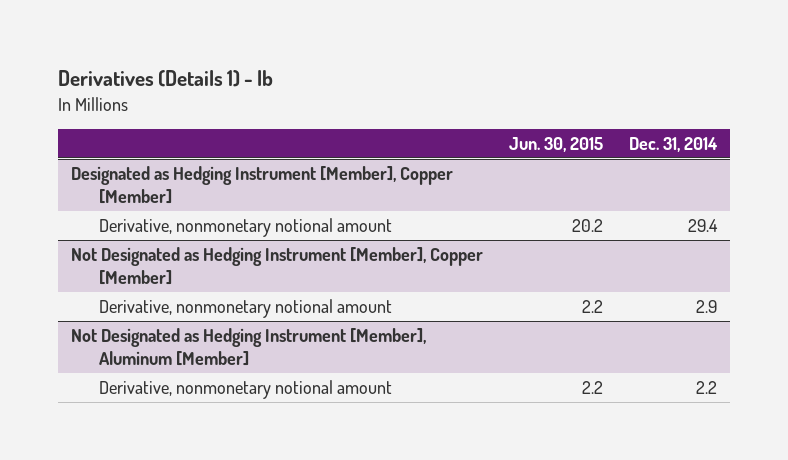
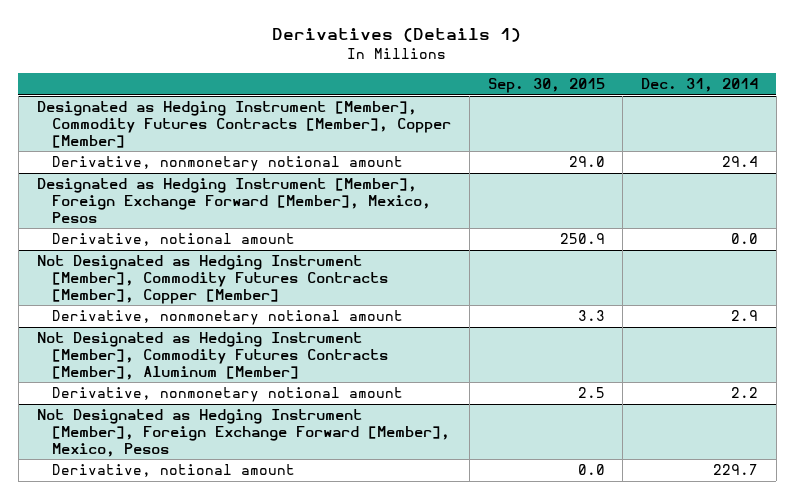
- Derivatives (Details 1) - lb
+ Derivatives (Details 1)
- | Jun. 30, 2015 | Dec. 31, 2014
+ | Sep. 30, 2015 | Dec. 31, 2014
- Designated as Hedging Instrument [Member], Copper [Member]
+ Designated as Hedging Instrument [Member], Commodity Futures Contracts [Member], Copper [Member]
- Not Designated as Hedging Instrument [Member], Copper [Member]
+ Designated as Hedging Instrument [Member], Foreign Exchange Forward [Member], Mexico, Pesos
+ Derivative, notional amount | 250.9 | 0.0
+ Not Designated as Hedging Instrument [Member], Commodity Futures Contracts [Member], Copper [Member]
- Not Designated as Hedging Instrument [Member], Aluminum [Member]
+ Not Designated as Hedging Instrument [Member], Commodity Futures Contracts [Member], Aluminum [Member]
+ Not Designated as Hedging Instrument [Member], Foreign Exchange Forward [Member], Mexico, Pesos
+ Derivative, notional amount | 0.0 | 229.7

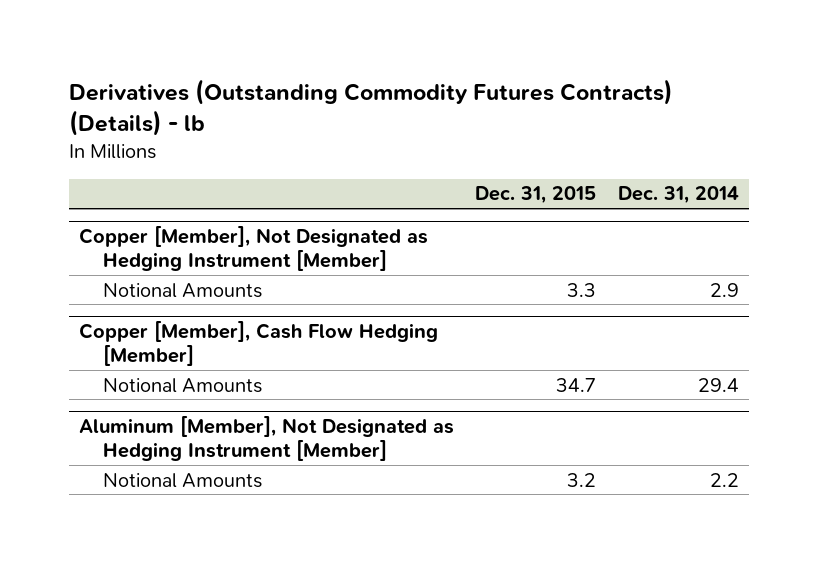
- Derivatives (Details 1)
+ Derivatives (Outstanding Commodity Futures Contracts) (Details) - lb
- | Sep. 30, 2015 | Dec. 31, 2014
+ | Dec. 31, 2015 | Dec. 31, 2014
- Designated as Hedging Instrument [Member], Commodity Futures Contracts [Member], Copper [Member]
- Derivative, nonmonetary notional amount | 29.0 | 29.4
- Designated as Hedging Instrument [Member], Foreign Exchange Forward [Member], Mexico, Pesos
- Derivative, notional amount | 250.9 | 0.0
- Not Designated as Hedging Instrument [Member], Commodity Futures Contracts [Member], Copper [Member]
- Derivative, nonmonetary notional amount | 3.3 | 2.9
- Not Designated as Hedging Instrument [Member], Commodity Futures Contracts [Member], Aluminum [Member]
- Derivative, nonmonetary notional amount | 2.5 | 2.2
- Not Designated as Hedging Instrument [Member], Foreign Exchange Forward [Member], Mexico, Pesos
- Derivative, notional amount | 0.0 | 229.7
+ Copper [Member], Not Designated as Hedging Instrument [Member]
+ Notional Amounts | 3.3 | 2.9
+ Copper [Member], Cash Flow Hedging [Member]
+ Notional Amounts | 34.7 | 29.4
+ Aluminum [Member], Not Designated as Hedging Instrument [Member]
+ Notional Amounts | 3.2 | 2.2

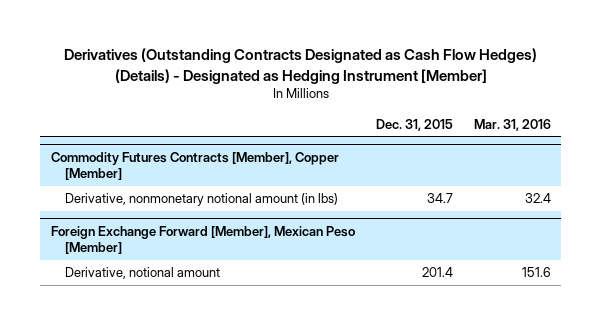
- Derivatives (Outstanding Commodity Futures Contracts) (Details) - lb
+ Derivatives (Outstanding Contracts Designated as Cash Flow Hedges) (Details) - Designated as Hedging Instrument [Member]
- | Dec. 31, 2015 | Dec. 31, 2014
+ | Dec. 31, 2015 | Mar. 31, 2016
- Copper [Member], Not Designated as Hedging Instrument [Member]
- Notional Amounts | 3.3 | 2.9
- Copper [Member], Cash Flow Hedging [Member]
- Notional Amounts | 34.7 | 29.4
- Aluminum [Member], Not Designated as Hedging Instrument [Member]
- Notional Amounts | 3.2 | 2.2
+ Commodity Futures Contracts [Member], Copper [Member]
+ Derivative, nonmonetary notional amount (in lbs) | 34.7 | 32.4
+ Foreign Exchange Forward [Member], Mexican Peso [Member]
+ Derivative, notional amount | 201.4 | 151.6

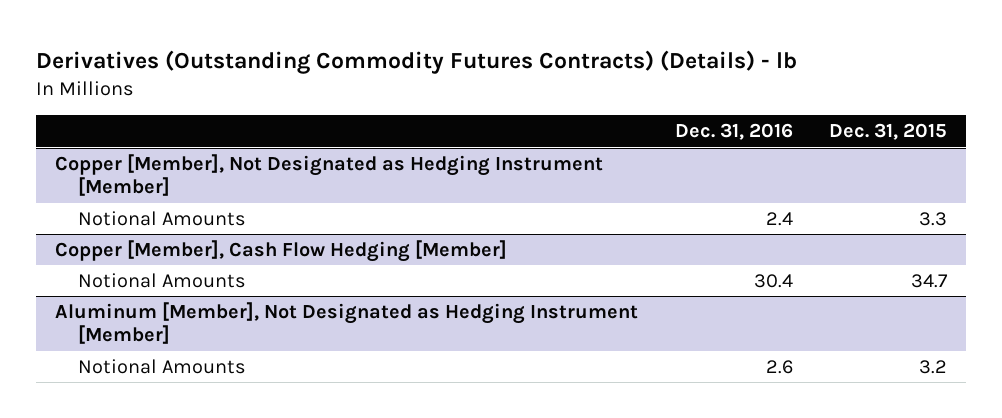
- Derivatives (Outstanding Contracts Designated as Cash Flow Hedges) (Details) - Designated as Hedging Instrument [Member]
+ Derivatives (Outstanding Commodity Futures Contracts) (Details) - lb
- | Dec. 31, 2015 | Mar. 31, 2016
+ | Dec. 31, 2016 | Dec. 31, 2015
- Commodity Futures Contracts [Member], Copper [Member]
- Derivative, nonmonetary notional amount (in lbs) | 34.7 | 32.4
- Foreign Exchange Forward [Member], Mexican Peso [Member]
- Derivative, notional amount | 201.4 | 151.6
+ Copper [Member], Not Designated as Hedging Instrument [Member]
+ Notional Amounts | 2.4 | 3.3
+ Copper [Member], Cash Flow Hedging [Member]
+ Notional Amounts | 30.4 | 34.7
+ Aluminum [Member], Not Designated as Hedging Instrument [Member]
+ Notional Amounts | 2.6 | 3.2

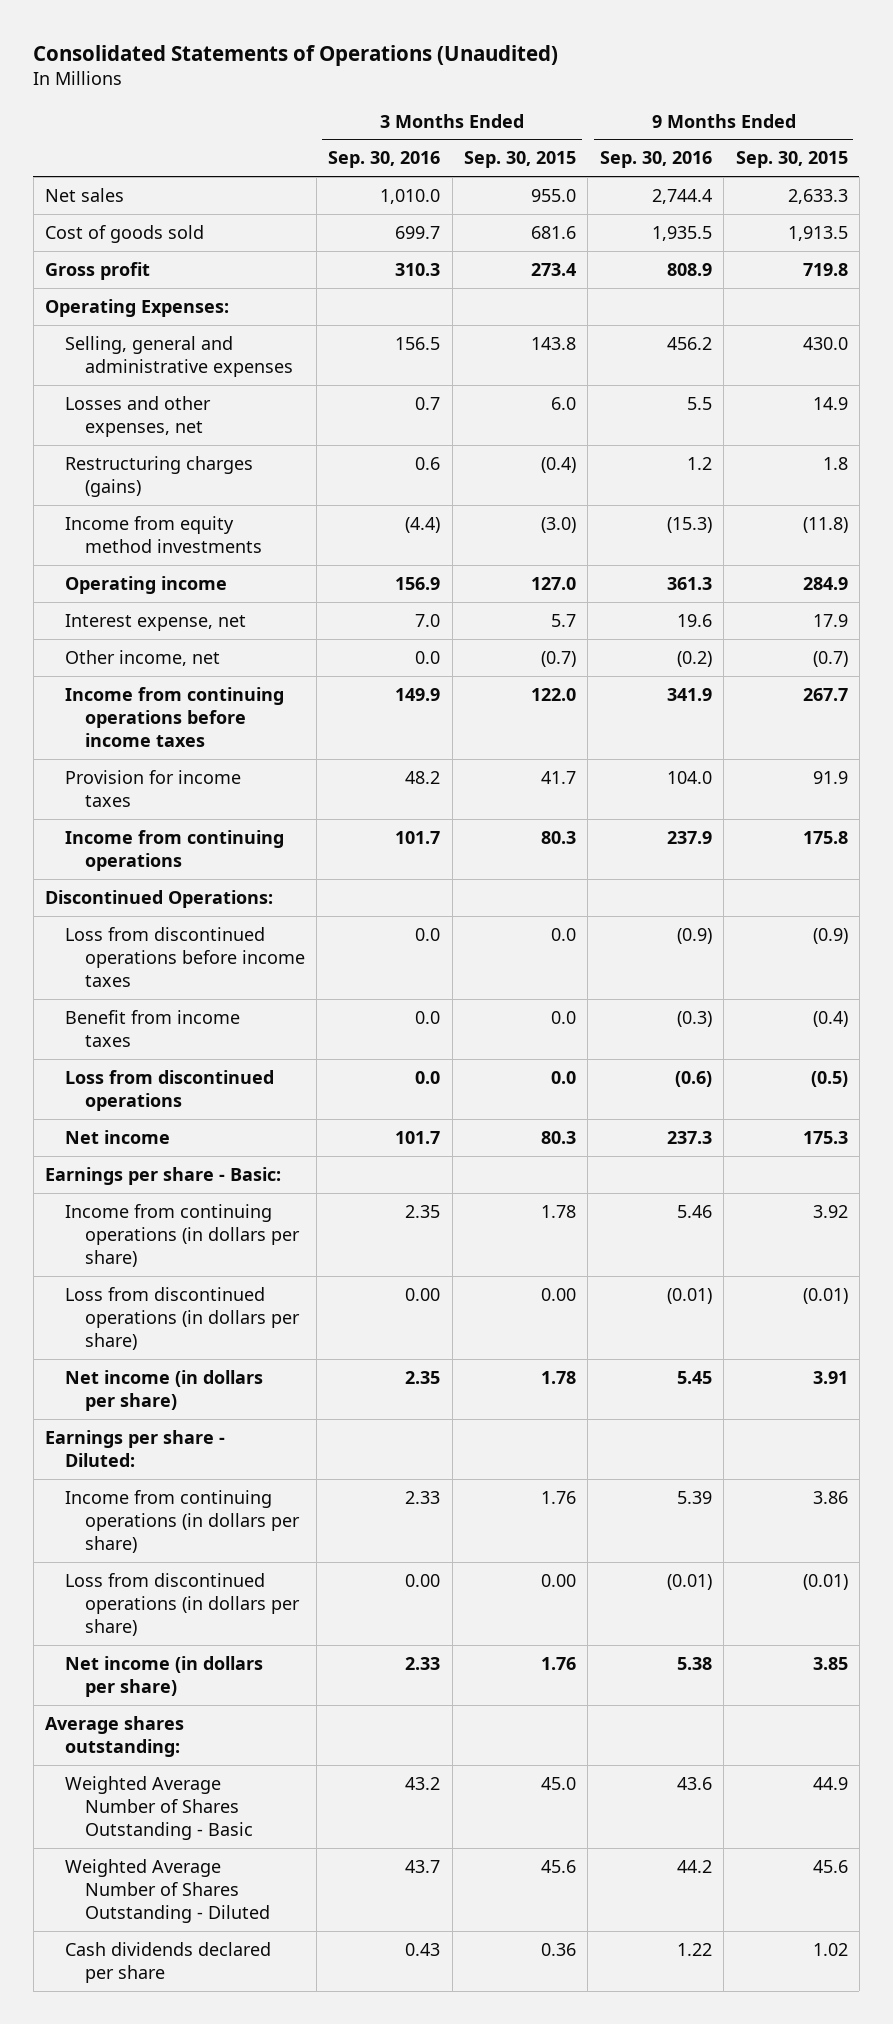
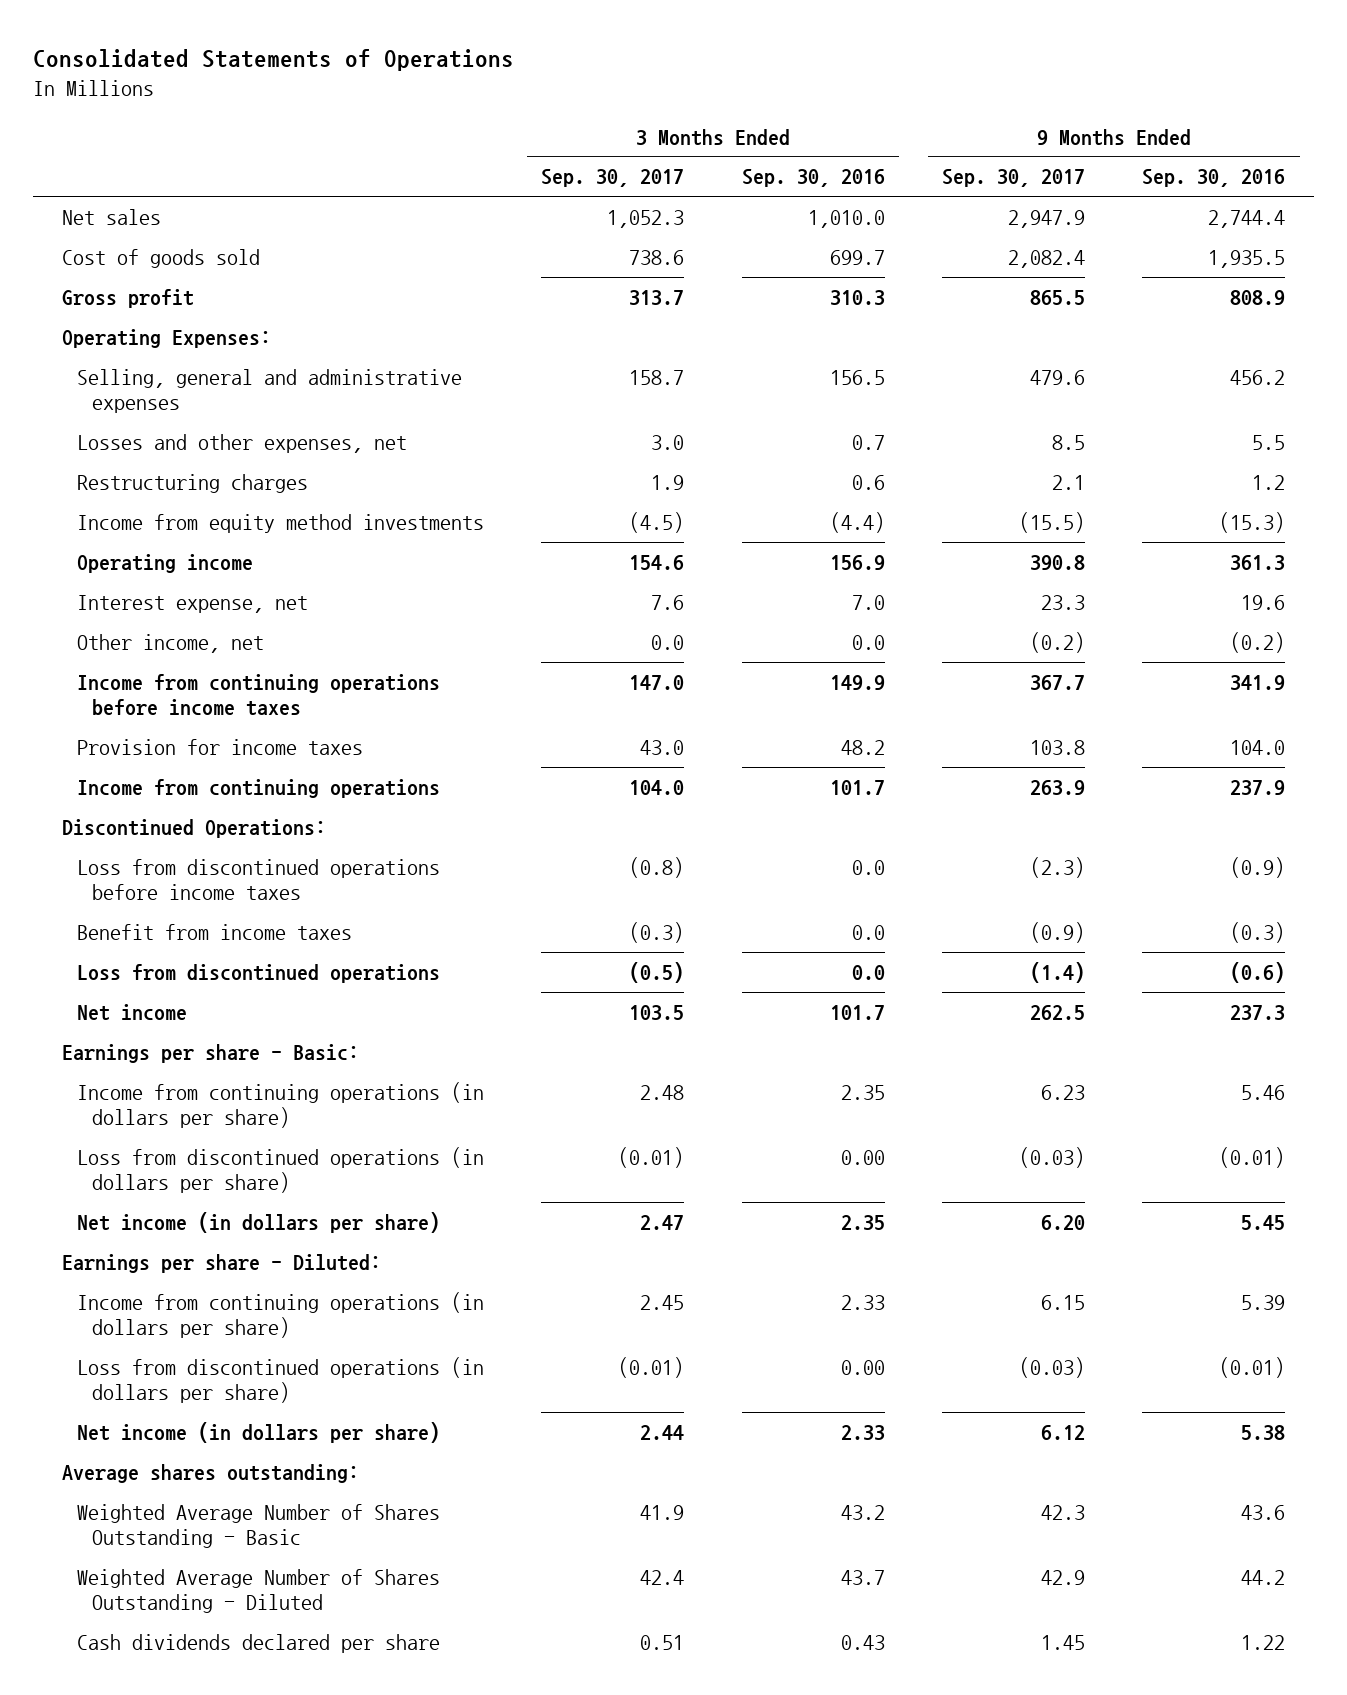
- Consolidated Statements of Operations (Unaudited)
+ Consolidated Statements of Operations
- | 3 Months Ended Sep. 30, 2016 | 3 Months Ended Sep. 30, 2015 | 9 Months Ended Sep. 30, 2016 | 9 Months Ended Sep. 30, 2015
+ | 3 Months Ended Sep. 30, 2017 | 3 Months Ended Sep. 30, 2016 | 9 Months Ended Sep. 30, 2017 | 9 Months Ended Sep. 30, 2016
- Restructuring charges (gains) | 0.6 | (0.4) | 1.2 | 1.8
+ Restructuring charges | 1.9 | 0.6 | 2.1 | 1.2

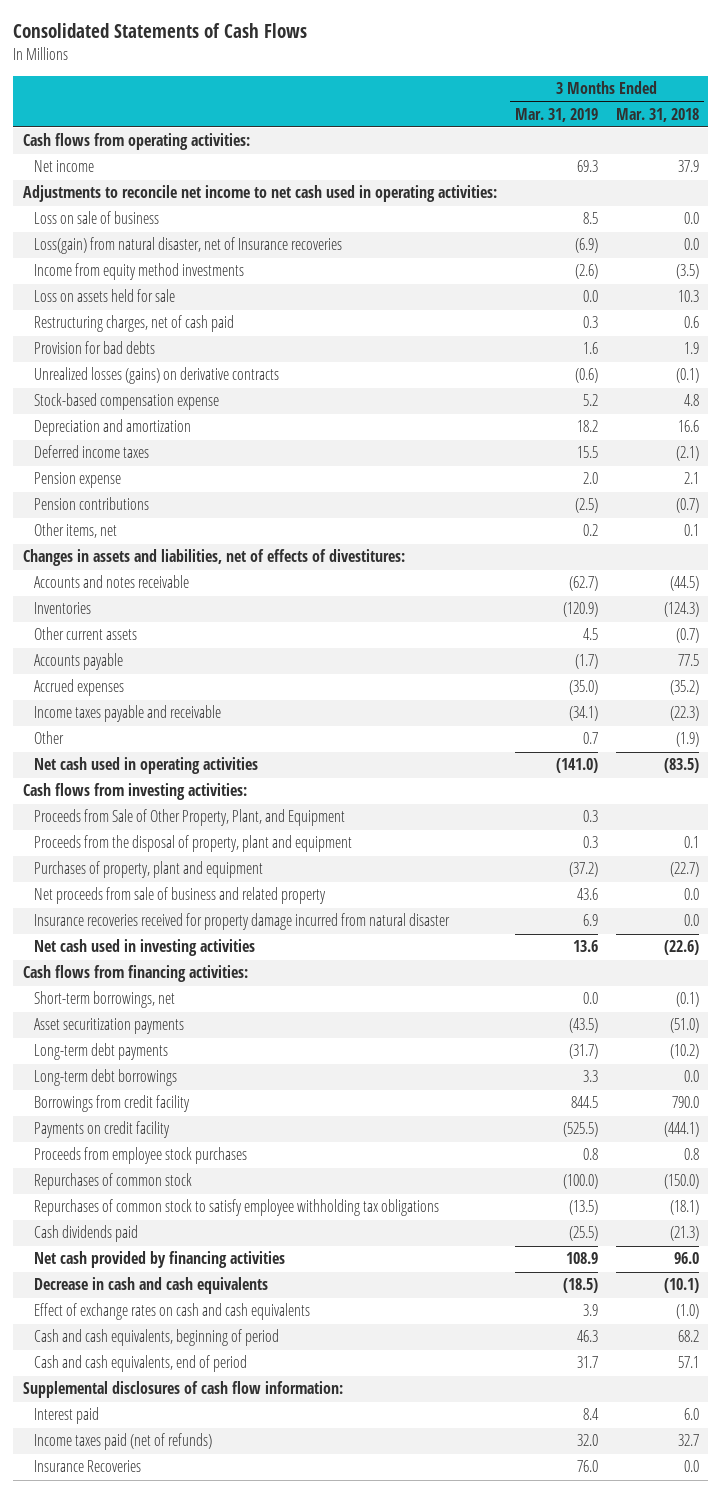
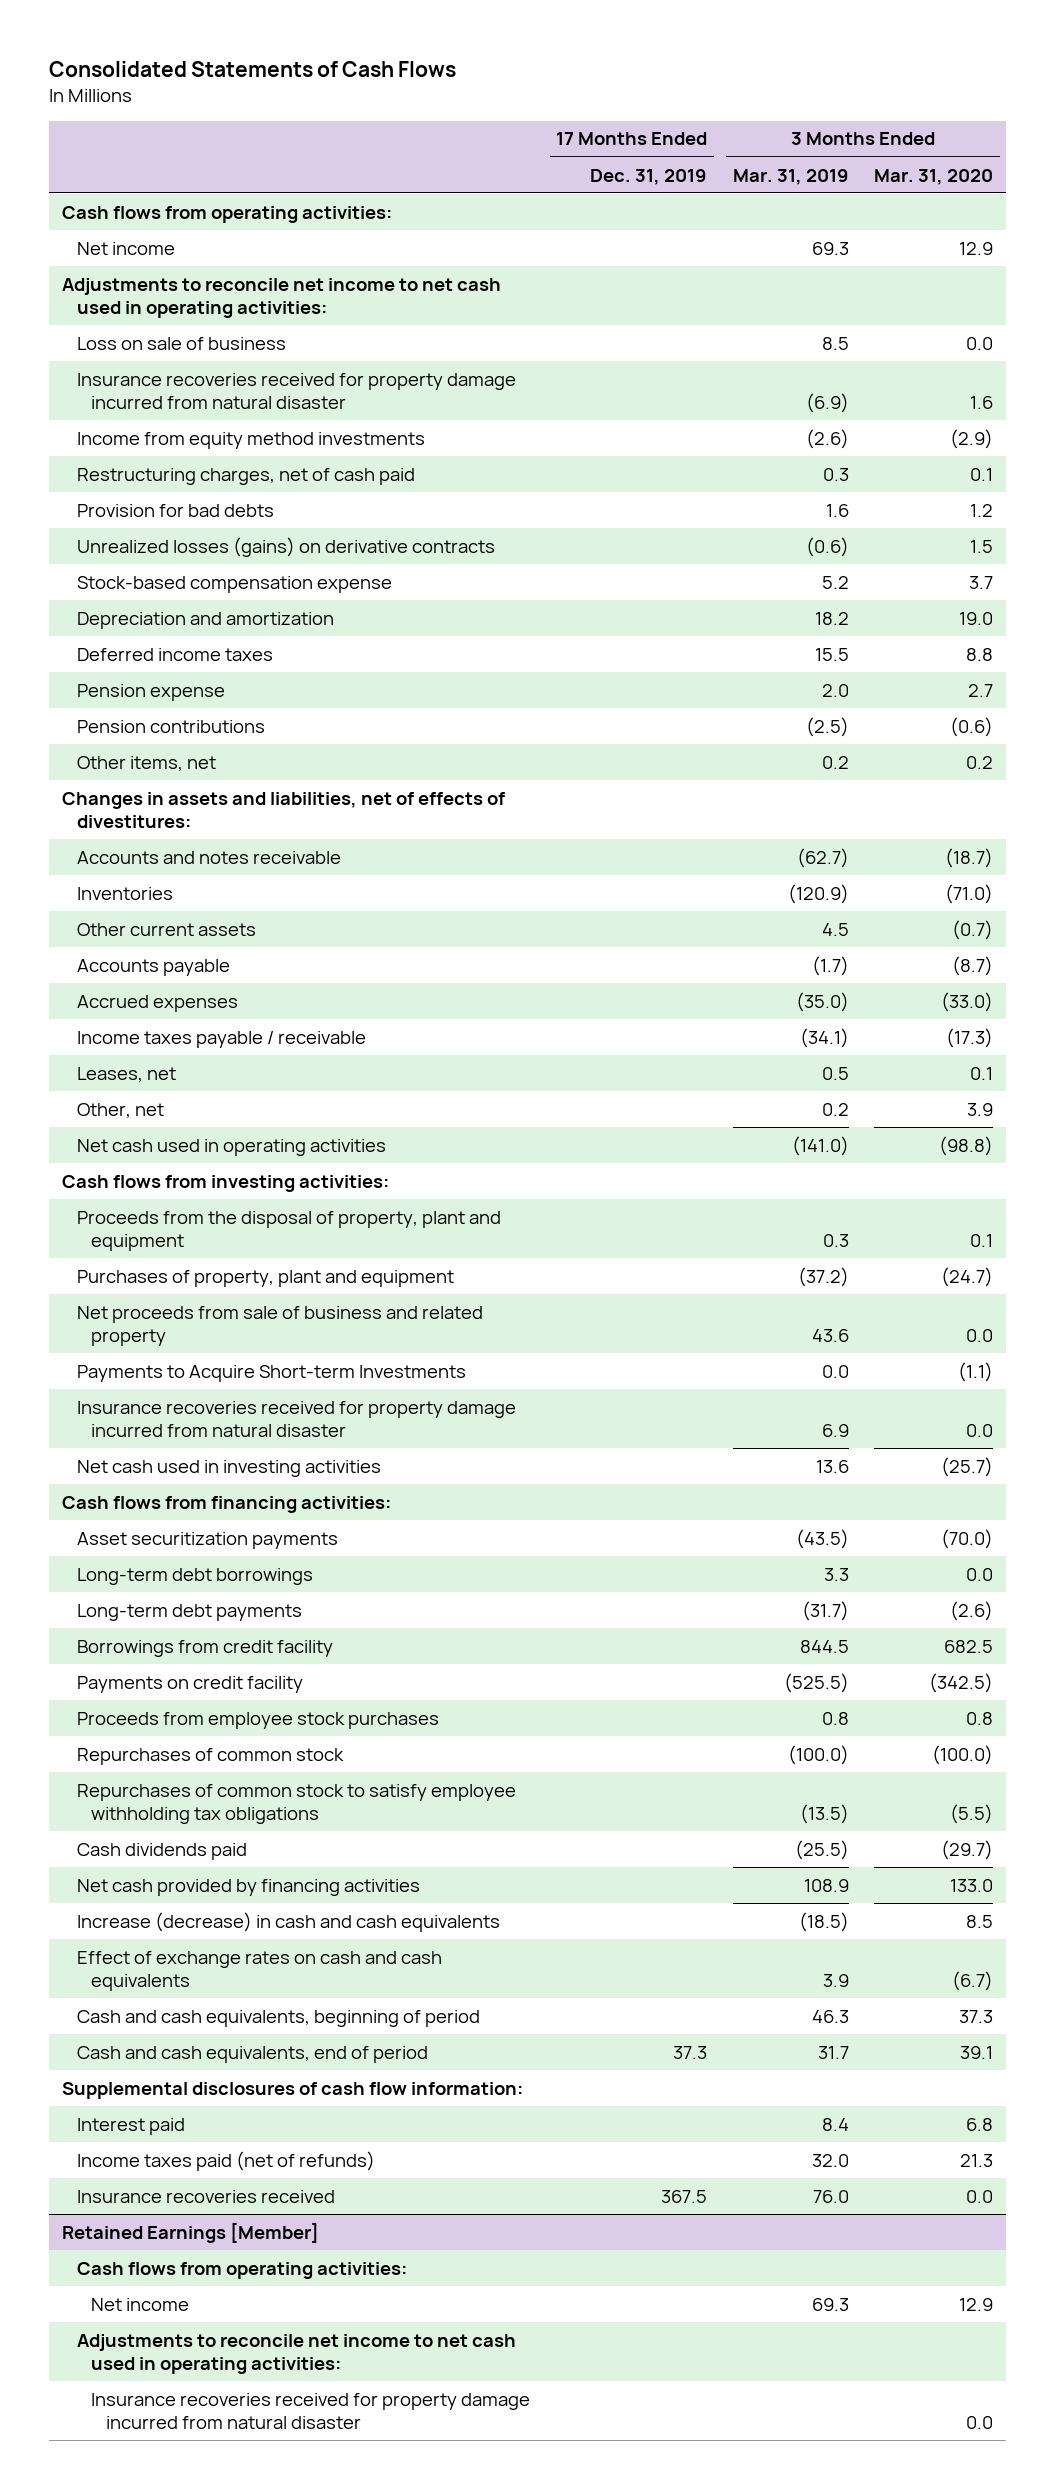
- | 3 Months Ended Mar. 31, 2019 | 3 Months Ended Mar. 31, 2018
+ | 17 Months Ended Dec. 31, 2019 | 3 Months Ended Mar. 31, 2019 | 3 Months Ended Mar. 31, 2020
- Loss(gain) from natural disaster, net of Insurance recoveries | (6.9) | 0.0
+ Insurance recoveries received for property damage incurred from natural disaster | | (6.9) | 1.6
- Loss on assets held for sale | 0.0 | 10.3
- Income taxes payable and receivable | (34.1) | (22.3)
- Other | 0.7 | (1.9)
+ Income taxes payable / receivable | | (34.1) | (17.3)
+ Leases, net | | 0.5 | 0.1
+ Other, net | | 0.2 | 3.9
- Proceeds from Sale of Other Property, Plant, and Equipment | 0.3 |
+ Payments to Acquire Short-term Investments | | 0.0 | (1.1)
- Short-term borrowings, net | 0.0 | (0.1)
moved down: Long-term debt payments | | (31.7) | (2.6)
- Decrease in cash and cash equivalents | (18.5) | (10.1)
+ Increase (decrease) in cash and cash equivalents | | (18.5) | 8.5
- Insurance Recoveries | 76.0 | 0.0
+ Insurance recoveries received | 367.5 | 76.0 | 0.0
+ Retained Earnings [Member]
+ Cash flows from operating activities:
+ Net income | | 69.3 | 12.9
+ Adjustments to reconcile net income to net cash used in operating activities:
+ Insurance recoveries received for property damage incurred from natural disaster | | | 0.0

